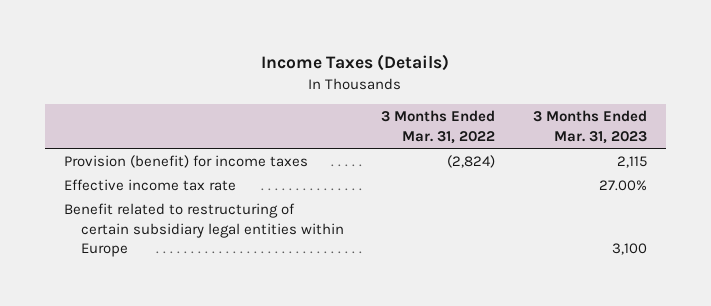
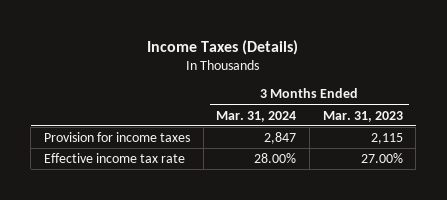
- | 3 Months Ended Mar. 31, 2022 | 3 Months Ended Mar. 31, 2023
+ | 3 Months Ended Mar. 31, 2024 | 3 Months Ended Mar. 31, 2023
- Provision (benefit) for income taxes | (2,824) | 2,115
+ Provision for income taxes | 2,847 | 2,115
- Benefit related to restructuring of certain subsidiary legal entities within Europe | | 3,100

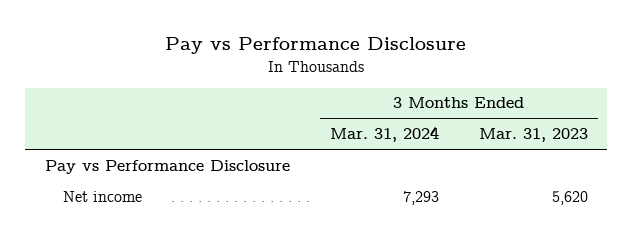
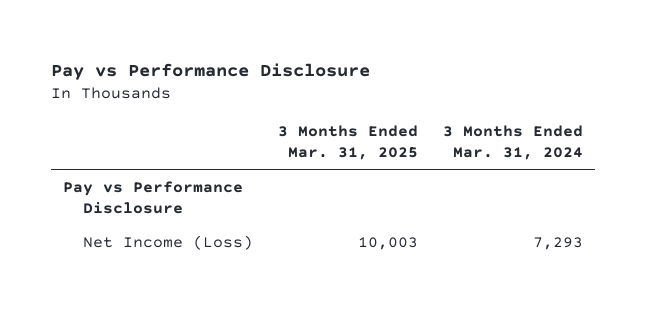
- | 3 Months Ended Mar. 31, 2024 | 3 Months Ended Mar. 31, 2023
+ | 3 Months Ended Mar. 31, 2025 | 3 Months Ended Mar. 31, 2024
- Net income | 7,293 | 5,620
+ Net Income (Loss) | 10,003 | 7,293

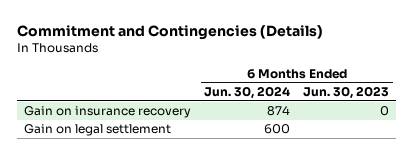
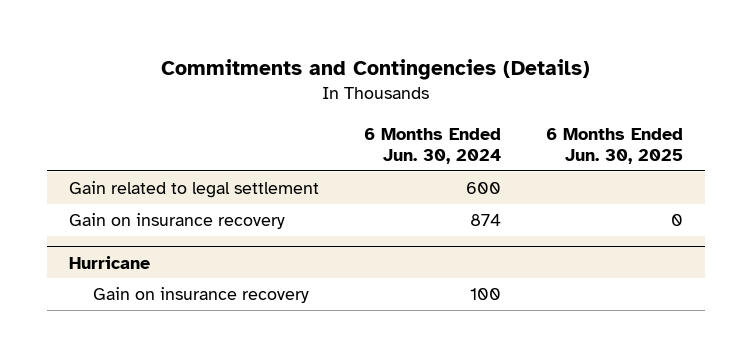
- Commitment and Contingencies (Details)
+ Commitments and Contingencies (Details)
- | 6 Months Ended Jun. 30, 2024 | 6 Months Ended Jun. 30, 2023
+ | 6 Months Ended Jun. 30, 2024 | 6 Months Ended Jun. 30, 2025
+ Gain related to legal settlement | 600 |
- Gain on legal settlement | 600 |
+ Hurricane
+ Gain on insurance recovery | 100 |

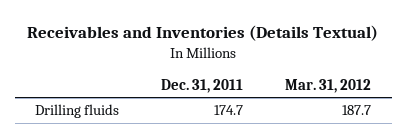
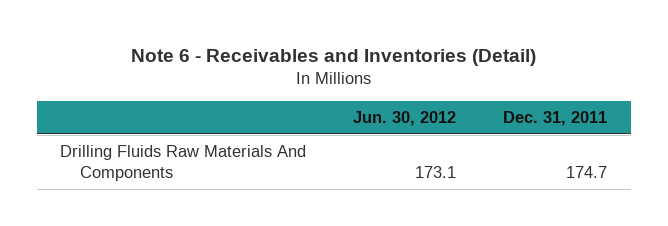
- Receivables and Inventories (Details Textual)
+ Note 6 - Receivables and Inventories (Detail)
- | Dec. 31, 2011 | Mar. 31, 2012
+ | Jun. 30, 2012 | Dec. 31, 2011
- Drilling fluids | 174.7 | 187.7
+ Drilling Fluids Raw Materials And Components | 173.1 | 174.7

